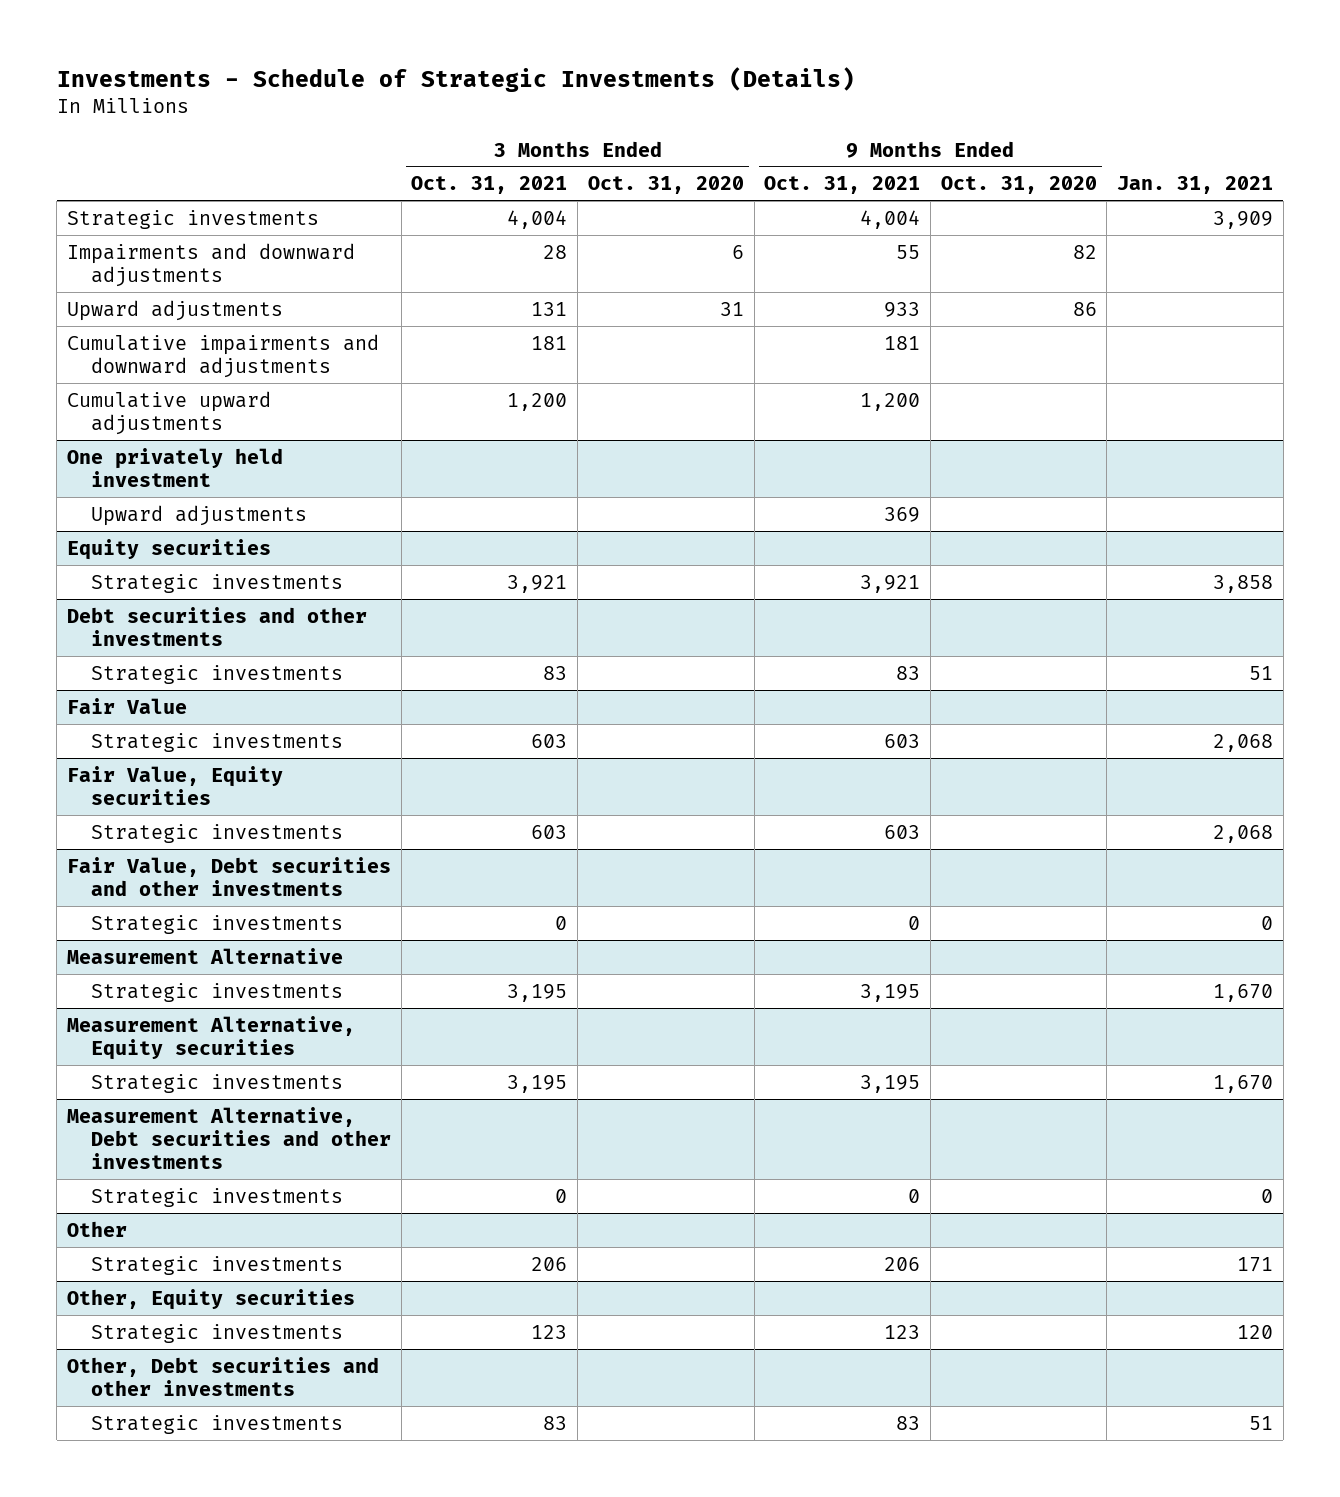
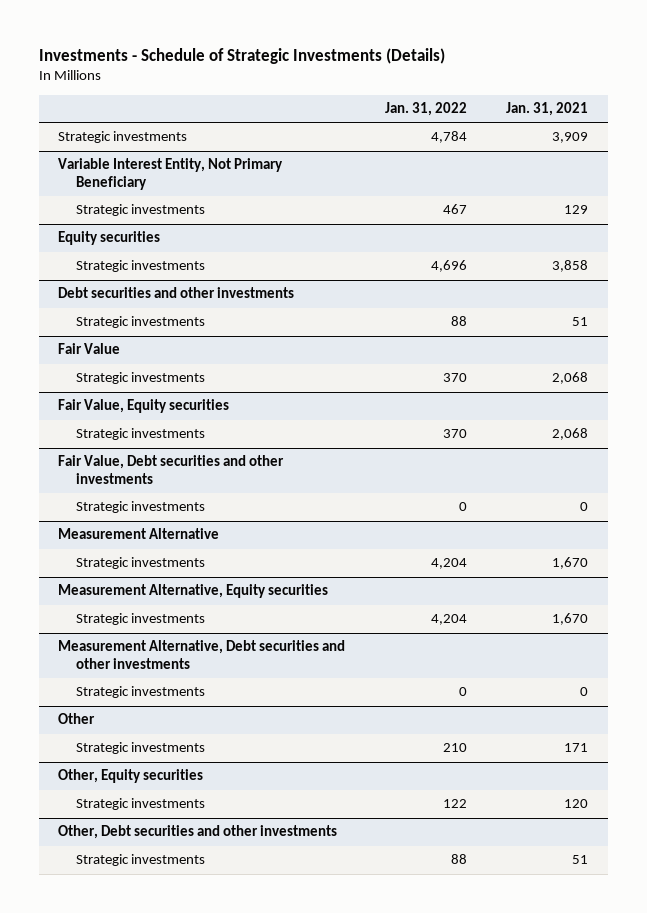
- | 3 Months Ended Oct. 31, 2021 | 3 Months Ended Oct. 31, 2020 | 9 Months Ended Oct. 31, 2021 | 9 Months Ended Oct. 31, 2020 | Jan. 31, 2021
+ | Jan. 31, 2022 | Jan. 31, 2021
- Impairments and downward adjustments | 28 | 6 | 55 | 82 |
- Upward adjustments | 131 | 31 | 933 | 86 |
- Cumulative impairments and downward adjustments | 181 | | 181 | |
- Cumulative upward adjustments | 1,200 | | 1,200 | |
- One privately held investment
- Upward adjustments | | | 369 | |
+ Variable Interest Entity, Not Primary Beneficiary
+ Strategic investments | 467 | 129

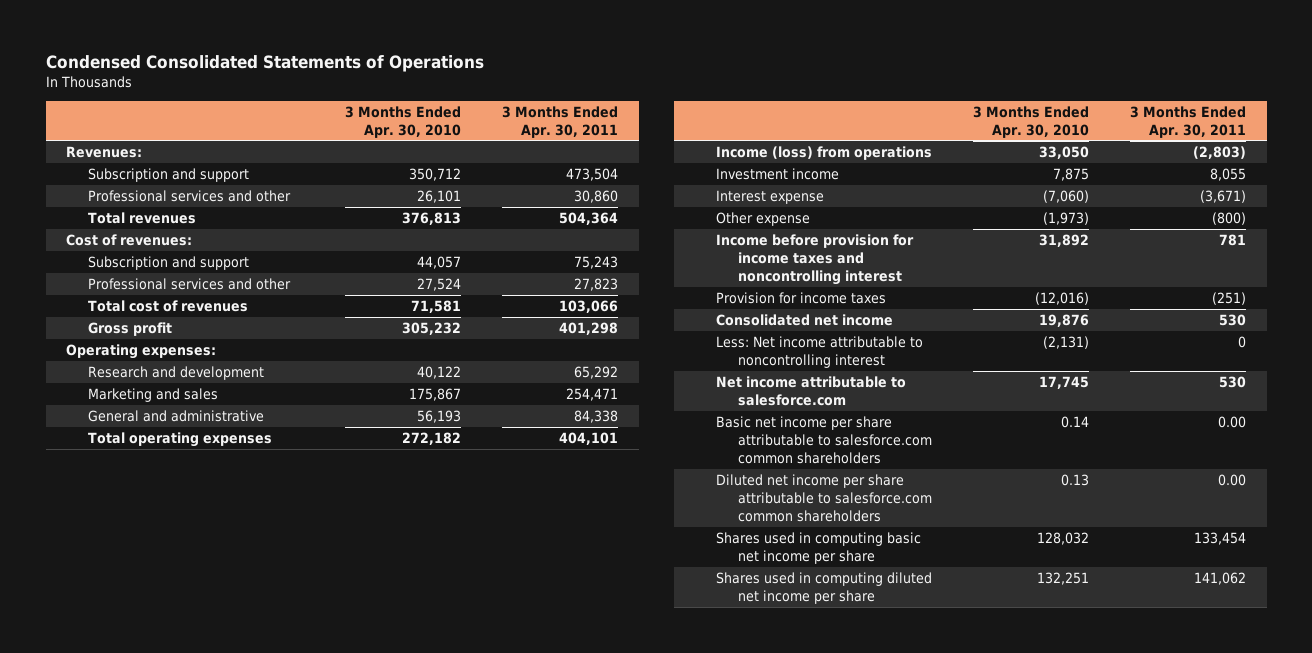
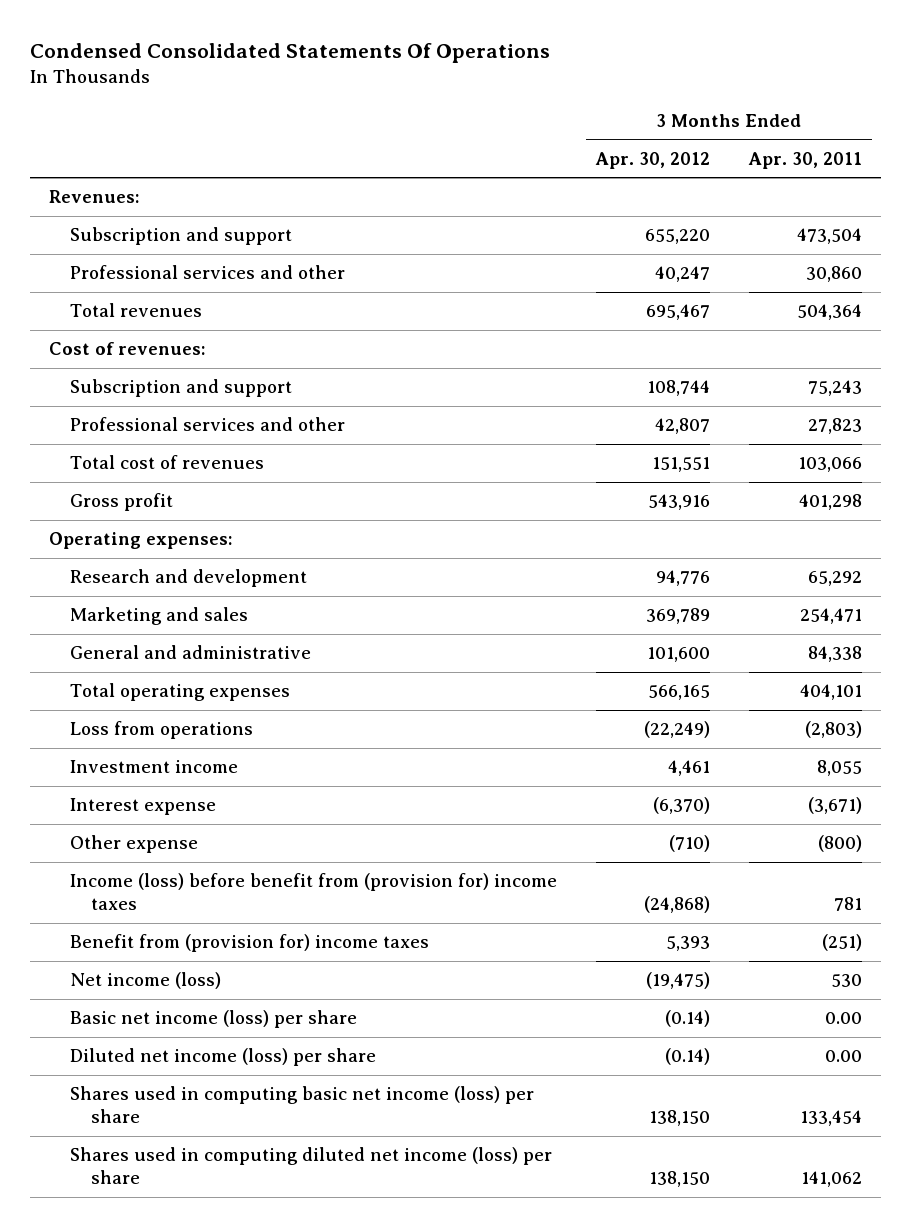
- Condensed Consolidated Statements of Operations
+ Condensed Consolidated Statements Of Operations
- | 3 Months Ended Apr. 30, 2010 | 3 Months Ended Apr. 30, 2011
+ | 3 Months Ended Apr. 30, 2012 | 3 Months Ended Apr. 30, 2011
- Income (loss) from operations | 33,050 | (2,803)
+ Loss from operations | (22,249) | (2,803)
- Income before provision for income taxes and noncontrolling interest | 31,892 | 781
- Provision for income taxes | (12,016) | (251)
- Consolidated net income | 19,876 | 530
- Less: Net income attributable to noncontrolling interest | (2,131) | 0
- Net income attributable to salesforce.com | 17,745 | 530
- Basic net income per share attributable to salesforce.com common shareholders | 0.14 | 0.00
- Diluted net income per share attributable to salesforce.com common shareholders | 0.13 | 0.00
- Shares used in computing basic net income per share | 128,032 | 133,454
- Shares used in computing diluted net income per share | 132,251 | 141,062
+ Income (loss) before benefit from (provision for) income taxes | (24,868) | 781
+ Benefit from (provision for) income taxes | 5,393 | (251)
+ Net income (loss) | (19,475) | 530
+ Basic net income (loss) per share | (0.14) | 0.00
+ Diluted net income (loss) per share | (0.14) | 0.00
+ Shares used in computing basic net income (loss) per share | 138,150 | 133,454
+ Shares used in computing diluted net income (loss) per share | 138,150 | 141,062

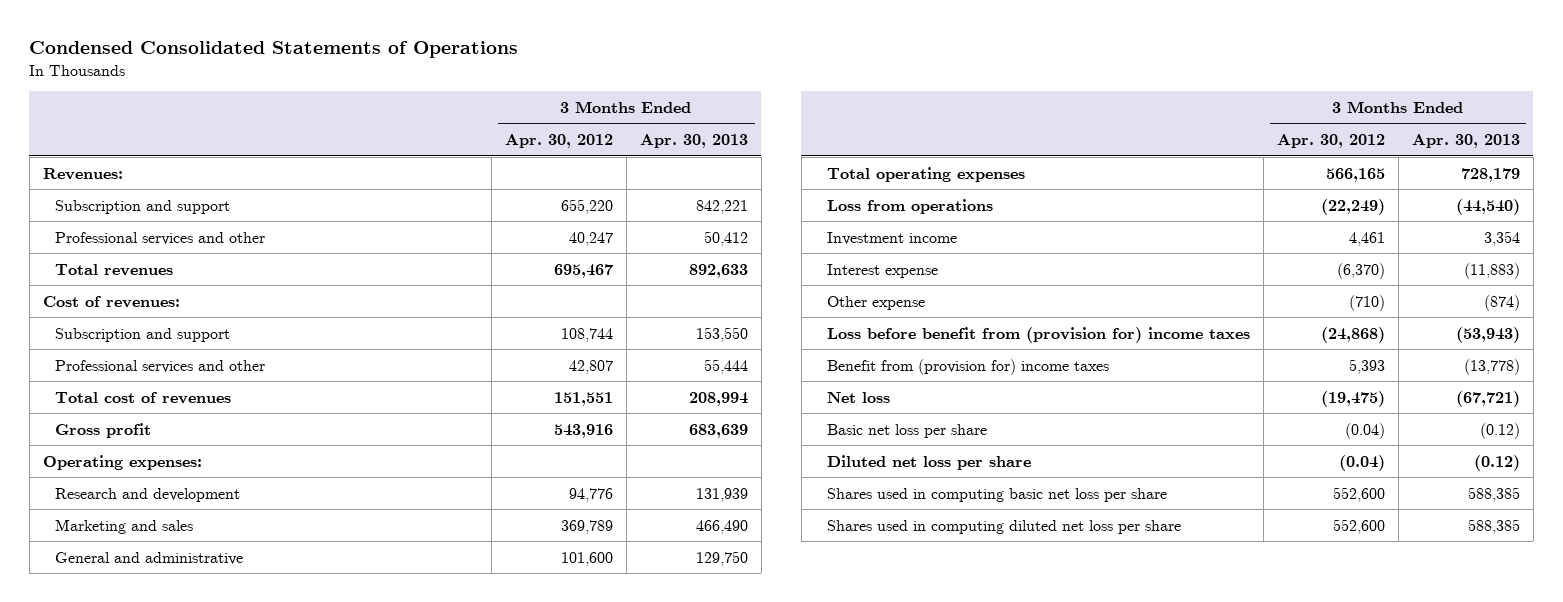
- Condensed Consolidated Statements Of Operations
+ Condensed Consolidated Statements of Operations
- | 3 Months Ended Apr. 30, 2012 | 3 Months Ended Apr. 30, 2011
+ | 3 Months Ended Apr. 30, 2012 | 3 Months Ended Apr. 30, 2013
- Income (loss) before benefit from (provision for) income taxes | (24,868) | 781
+ Loss before benefit from (provision for) income taxes | (24,868) | (53,943)
- Net income (loss) | (19,475) | 530
- Basic net income (loss) per share | (0.14) | 0.00
- Diluted net income (loss) per share | (0.14) | 0.00
- Shares used in computing basic net income (loss) per share | 138,150 | 133,454
- Shares used in computing diluted net income (loss) per share | 138,150 | 141,062
+ Net loss | (19,475) | (67,721)
+ Basic net loss per share | (0.04) | (0.12)
+ Diluted net loss per share | (0.04) | (0.12)
+ Shares used in computing basic net loss per share | 552,600 | 588,385
+ Shares used in computing diluted net loss per share | 552,600 | 588,385

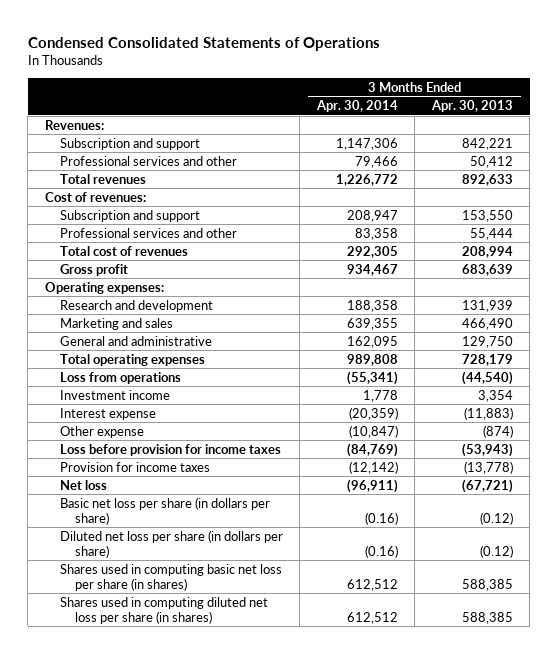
- | 3 Months Ended Apr. 30, 2012 | 3 Months Ended Apr. 30, 2013
+ | 3 Months Ended Apr. 30, 2014 | 3 Months Ended Apr. 30, 2013
- Loss before benefit from (provision for) income taxes | (24,868) | (53,943)
- Benefit from (provision for) income taxes | 5,393 | (13,778)
+ Loss before provision for income taxes | (84,769) | (53,943)
+ Provision for income taxes | (12,142) | (13,778)
- Basic net loss per share | (0.04) | (0.12)
- Diluted net loss per share | (0.04) | (0.12)
- Shares used in computing basic net loss per share | 552,600 | 588,385
- Shares used in computing diluted net loss per share | 552,600 | 588,385
+ Basic net loss per share (in dollars per share) | (0.16) | (0.12)
+ Diluted net loss per share (in dollars per share) | (0.16) | (0.12)
+ Shares used in computing basic net loss per share (in shares) | 612,512 | 588,385
+ Shares used in computing diluted net loss per share (in shares) | 612,512 | 588,385

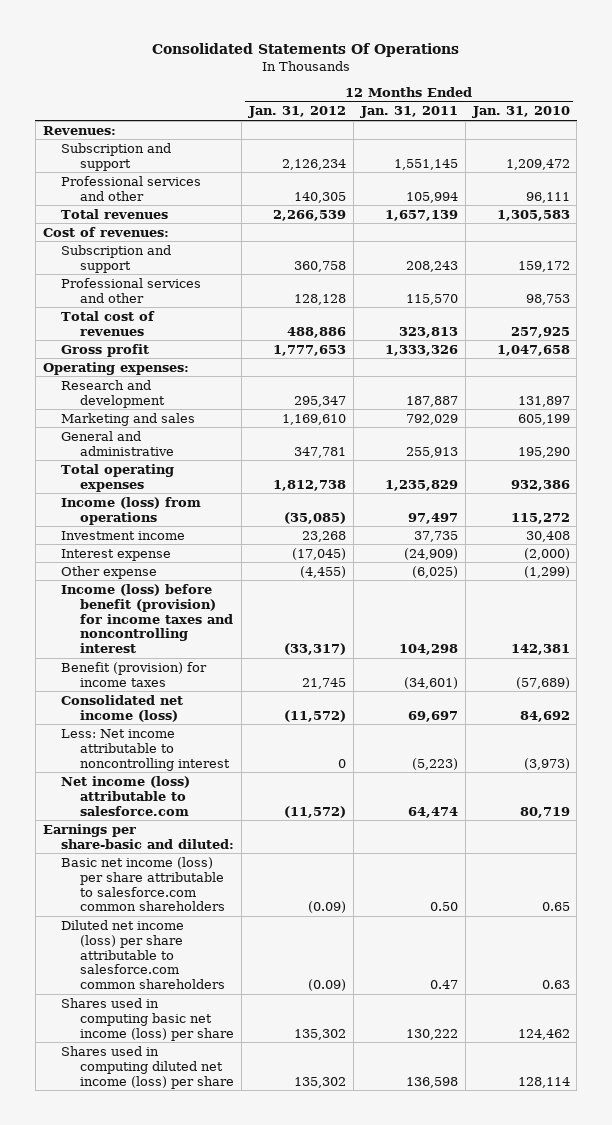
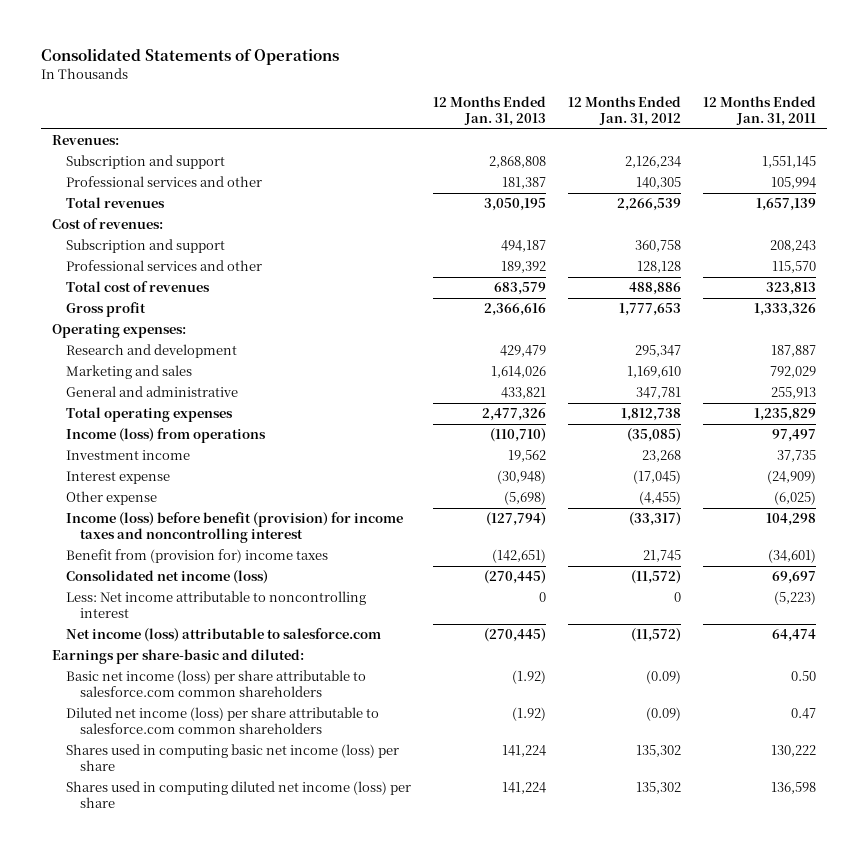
- Consolidated Statements Of Operations
+ Consolidated Statements of Operations
- | 12 Months Ended Jan. 31, 2012 | 12 Months Ended Jan. 31, 2011 | 12 Months Ended Jan. 31, 2010
+ | 12 Months Ended Jan. 31, 2013 | 12 Months Ended Jan. 31, 2012 | 12 Months Ended Jan. 31, 2011
- Benefit (provision) for income taxes | 21,745 | (34,601) | (57,689)
+ Benefit from (provision for) income taxes | (142,651) | 21,745 | (34,601)

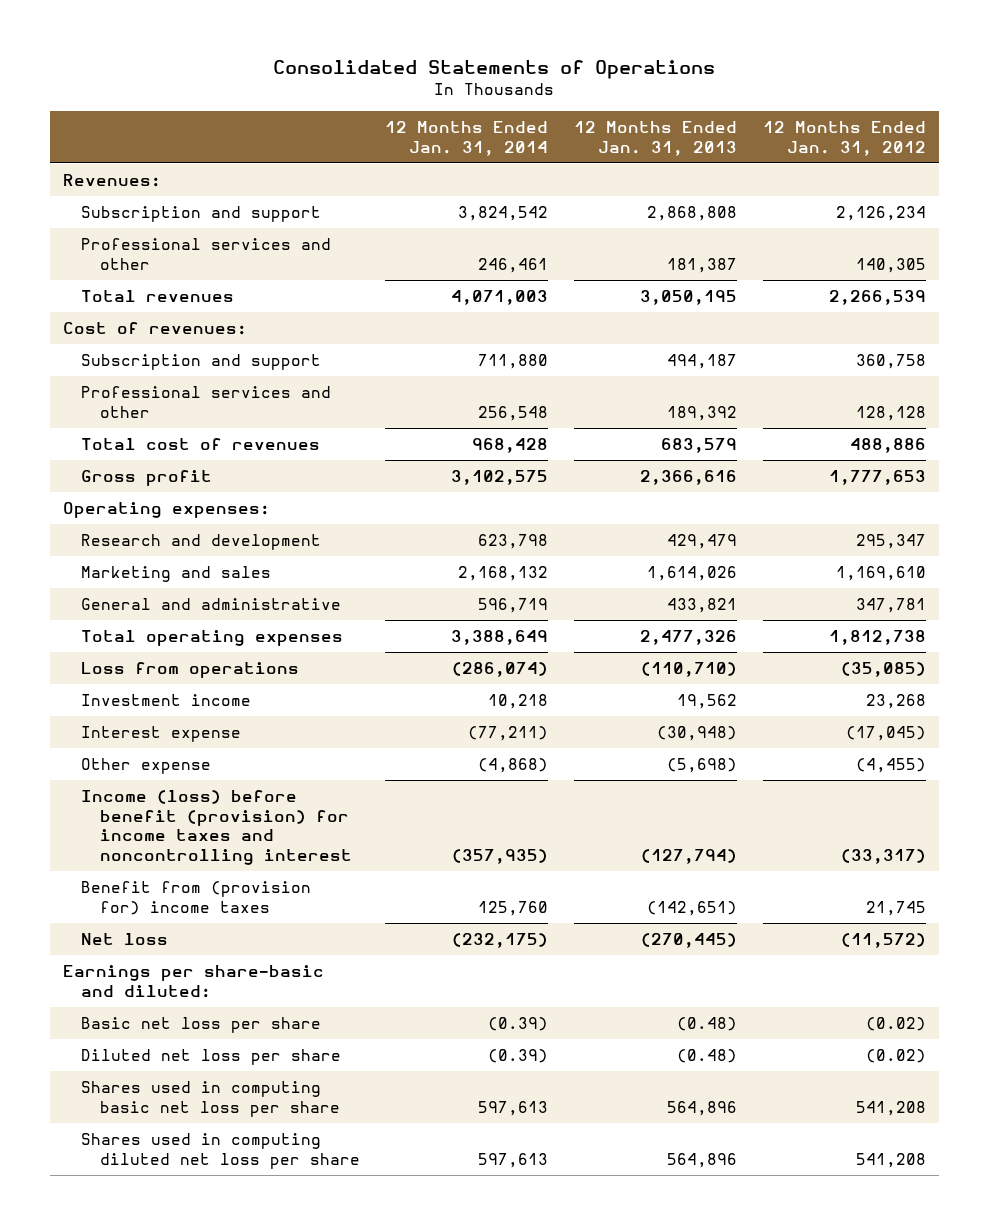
- | 12 Months Ended Jan. 31, 2013 | 12 Months Ended Jan. 31, 2012 | 12 Months Ended Jan. 31, 2011
+ | 12 Months Ended Jan. 31, 2014 | 12 Months Ended Jan. 31, 2013 | 12 Months Ended Jan. 31, 2012
- Income (loss) from operations | (110,710) | (35,085) | 97,497
+ Loss from operations | (286,074) | (110,710) | (35,085)
- Consolidated net income (loss) | (270,445) | (11,572) | 69,697
- Less: Net income attributable to noncontrolling interest | 0 | 0 | (5,223)
- Net income (loss) attributable to salesforce.com | (270,445) | (11,572) | 64,474
+ Net loss | (232,175) | (270,445) | (11,572)
- Basic net income (loss) per share attributable to salesforce.com common shareholders | (1.92) | (0.09) | 0.50
- Diluted net income (loss) per share attributable to salesforce.com common shareholders | (1.92) | (0.09) | 0.47
- Shares used in computing basic net income (loss) per share | 141,224 | 135,302 | 130,222
- Shares used in computing diluted net income (loss) per share | 141,224 | 135,302 | 136,598
+ Basic net loss per share | (0.39) | (0.48) | (0.02)
+ Diluted net loss per share | (0.39) | (0.48) | (0.02)
+ Shares used in computing basic net loss per share | 597,613 | 564,896 | 541,208
+ Shares used in computing diluted net loss per share | 597,613 | 564,896 | 541,208

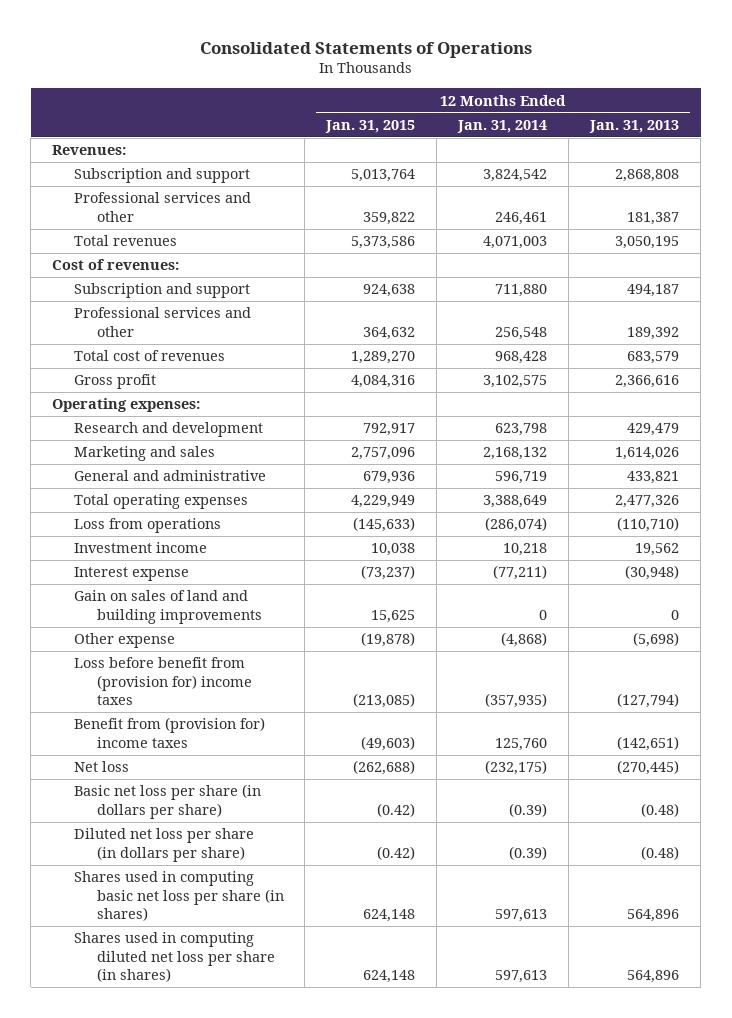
- | 12 Months Ended Jan. 31, 2014 | 12 Months Ended Jan. 31, 2013 | 12 Months Ended Jan. 31, 2012
+ | 12 Months Ended Jan. 31, 2015 | 12 Months Ended Jan. 31, 2014 | 12 Months Ended Jan. 31, 2013
+ Gain on sales of land and building improvements | 15,625 | 0 | 0
- Income (loss) before benefit (provision) for income taxes and noncontrolling interest | (357,935) | (127,794) | (33,317)
+ Loss before benefit from (provision for) income taxes | (213,085) | (357,935) | (127,794)
- Earnings per share-basic and diluted:
- Basic net loss per share | (0.39) | (0.48) | (0.02)
- Diluted net loss per share | (0.39) | (0.48) | (0.02)
- Shares used in computing basic net loss per share | 597,613 | 564,896 | 541,208
- Shares used in computing diluted net loss per share | 597,613 | 564,896 | 541,208
+ Basic net loss per share (in dollars per share) | (0.42) | (0.39) | (0.48)
+ Diluted net loss per share (in dollars per share) | (0.42) | (0.39) | (0.48)
+ Shares used in computing basic net loss per share (in shares) | 624,148 | 597,613 | 564,896
+ Shares used in computing diluted net loss per share (in shares) | 624,148 | 597,613 | 564,896

